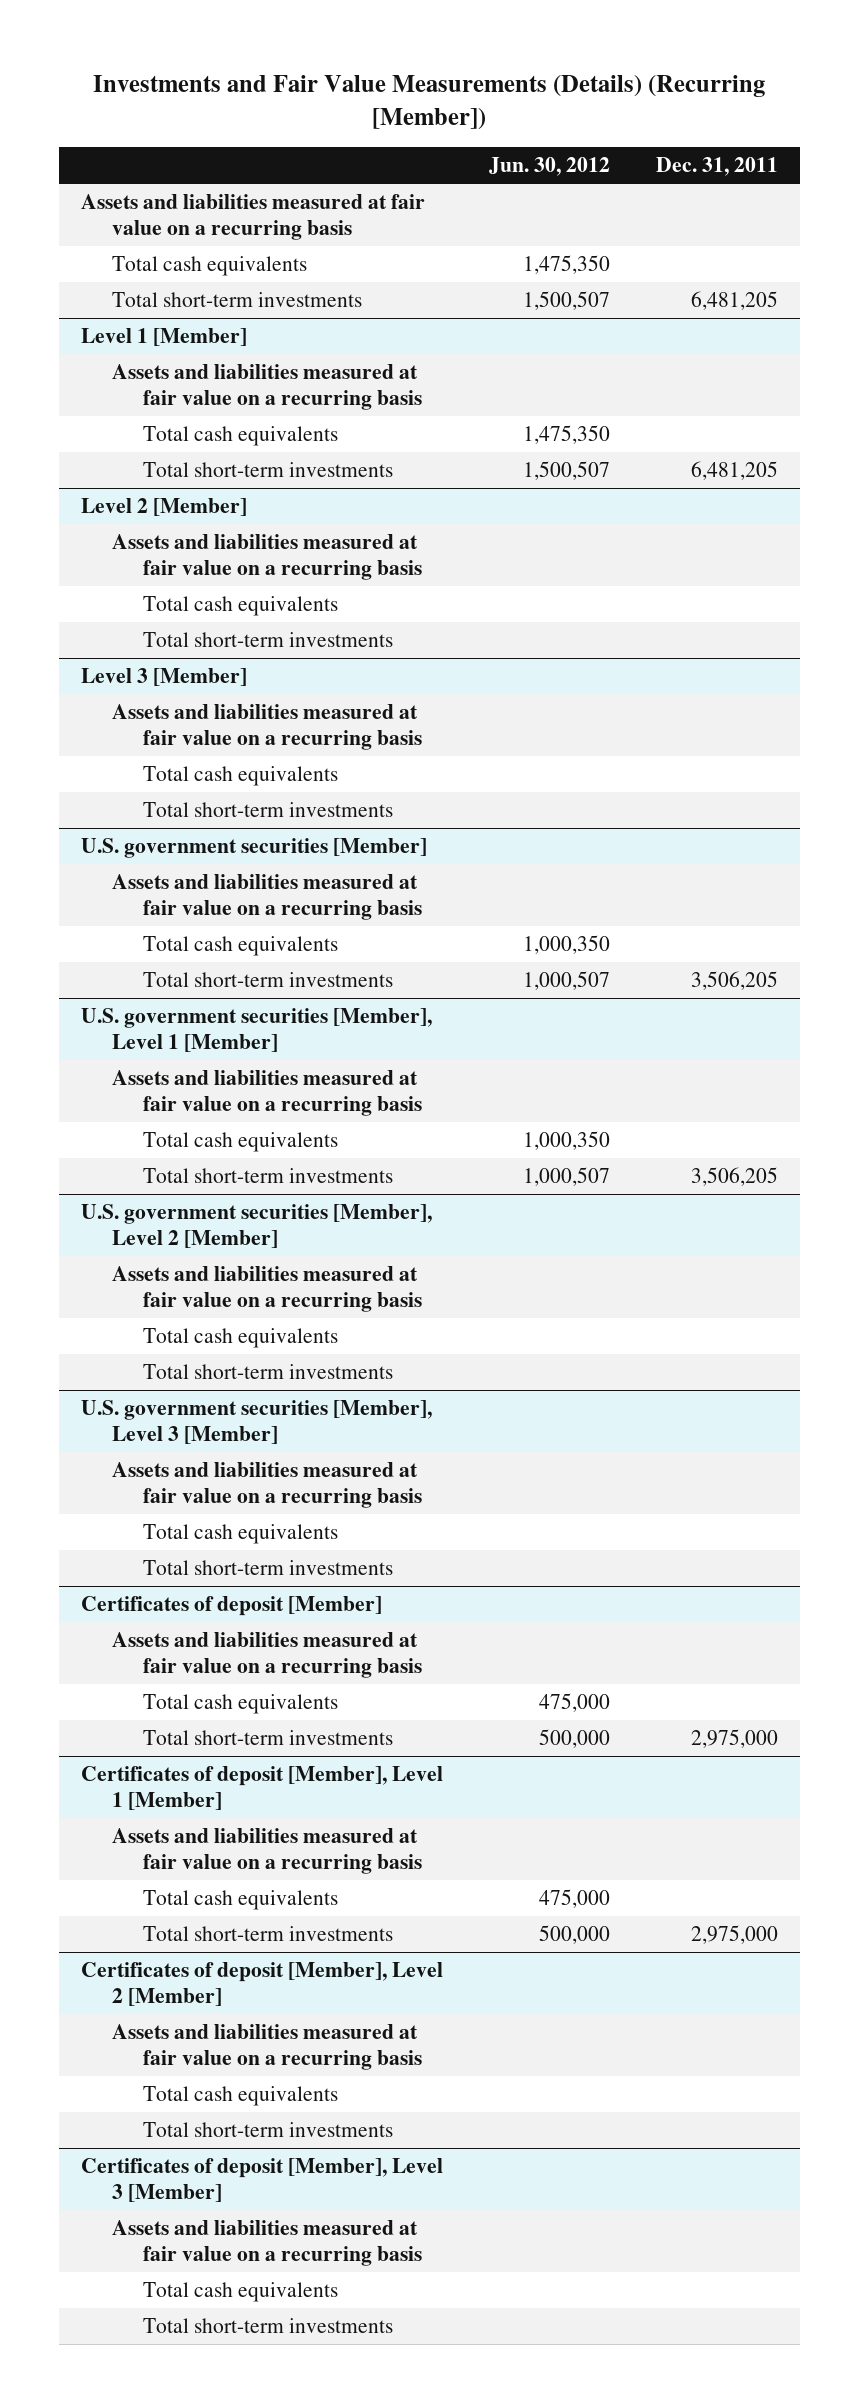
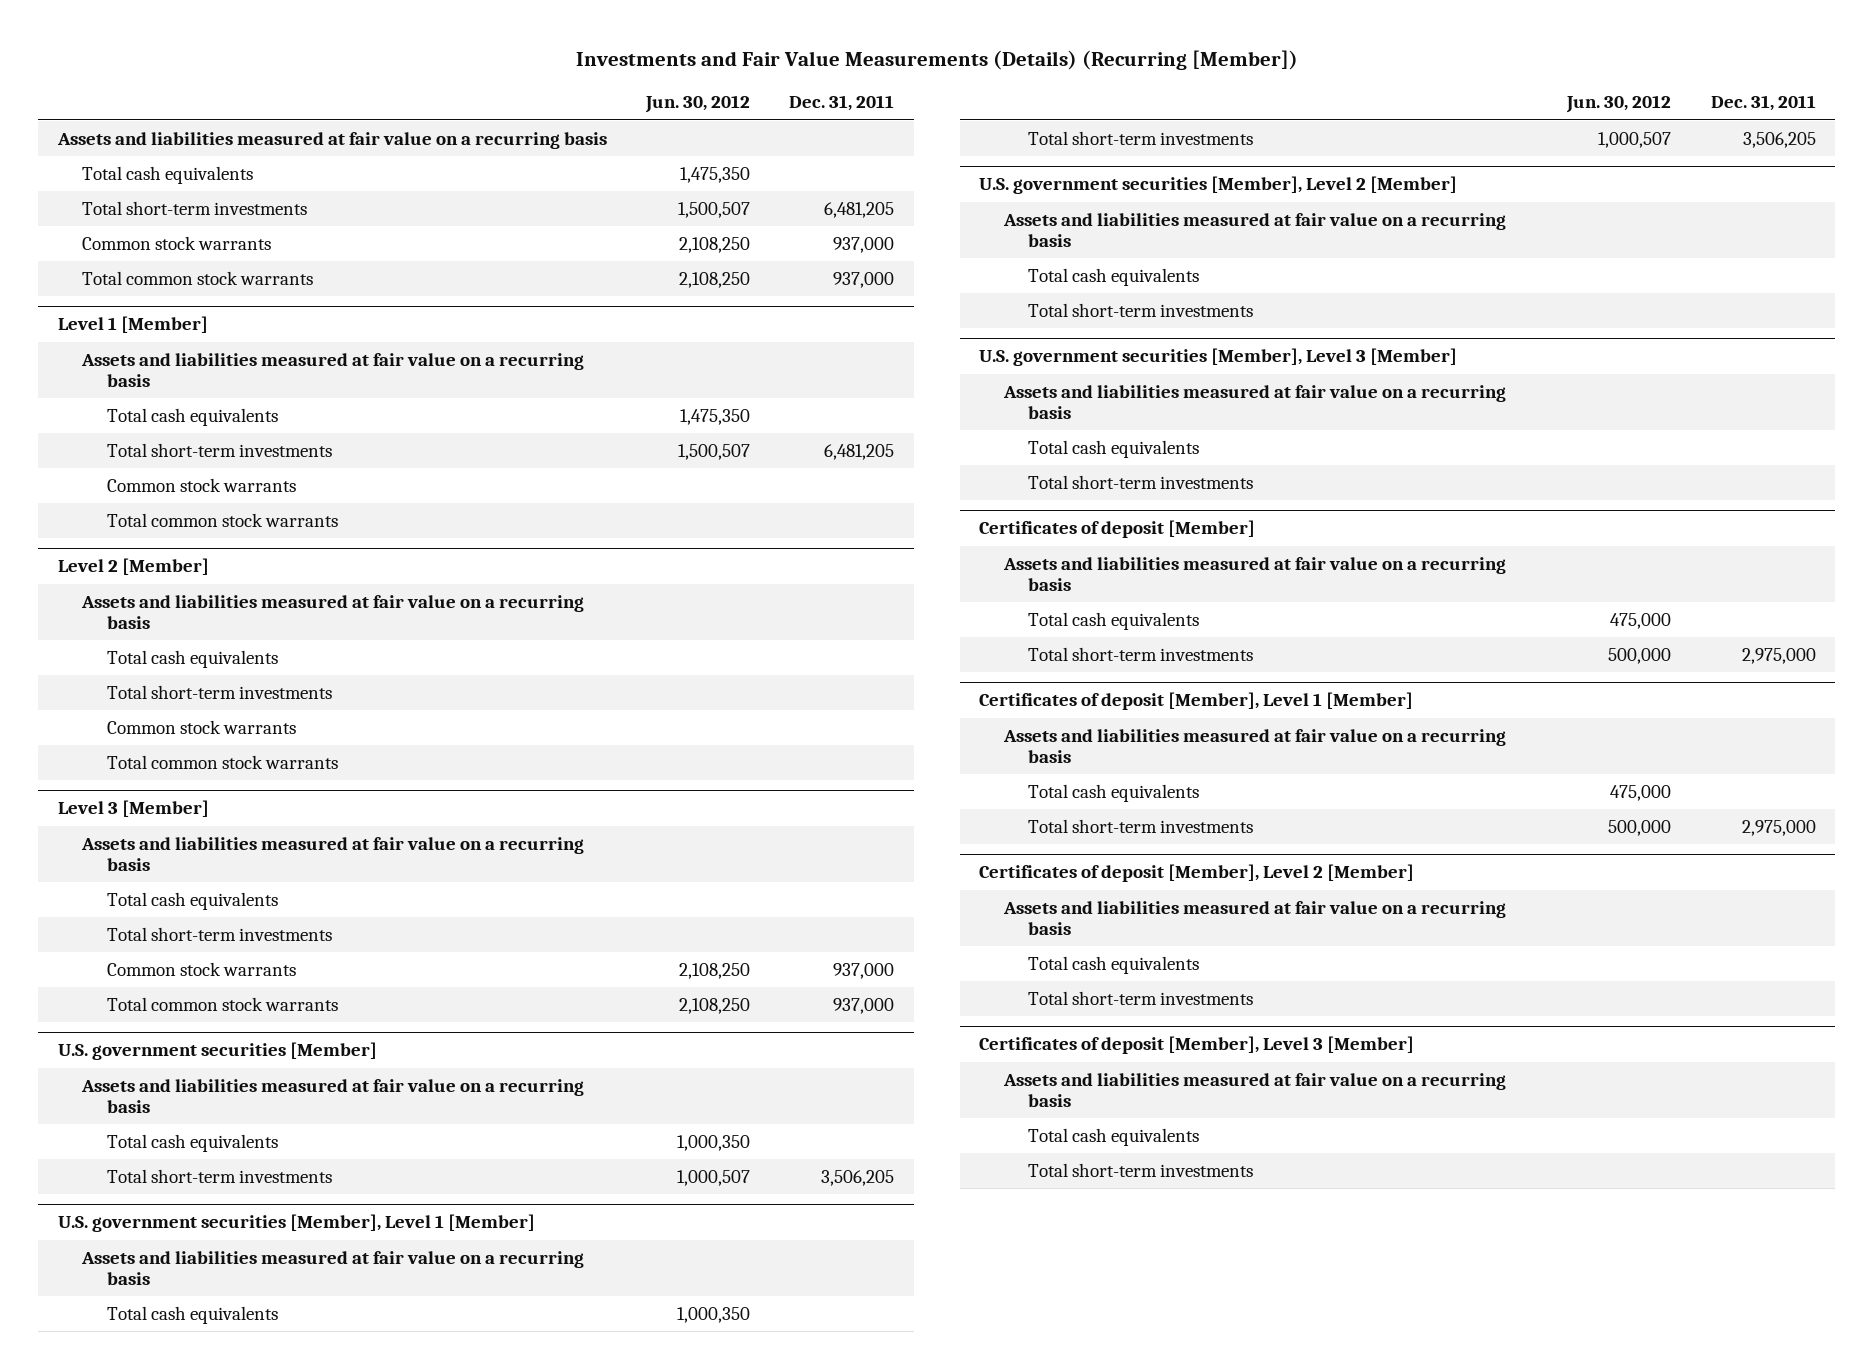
+ Common stock warrants | 2,108,250 | 937,000
+ Total common stock warrants | 2,108,250 | 937,000
@ Level 1 [Member]
+ Common stock warrants
+ Total common stock warrants
@ Level 2 [Member]
+ Common stock warrants
+ Total common stock warrants
@ Level 3 [Member]
+ Common stock warrants | 2,108,250 | 937,000
+ Total common stock warrants | 2,108,250 | 937,000

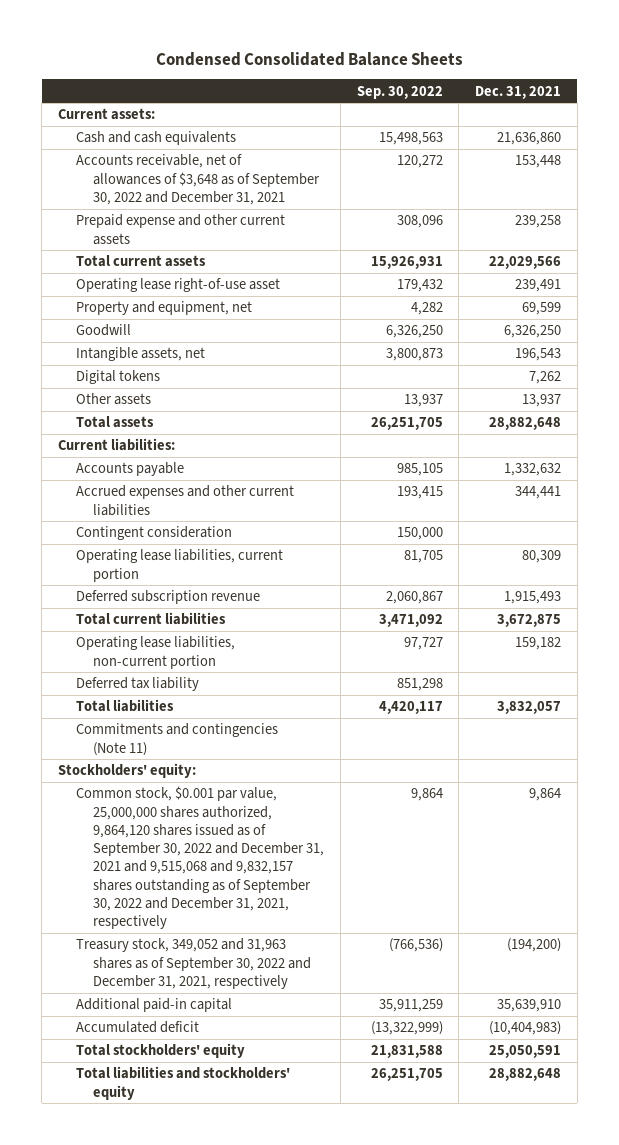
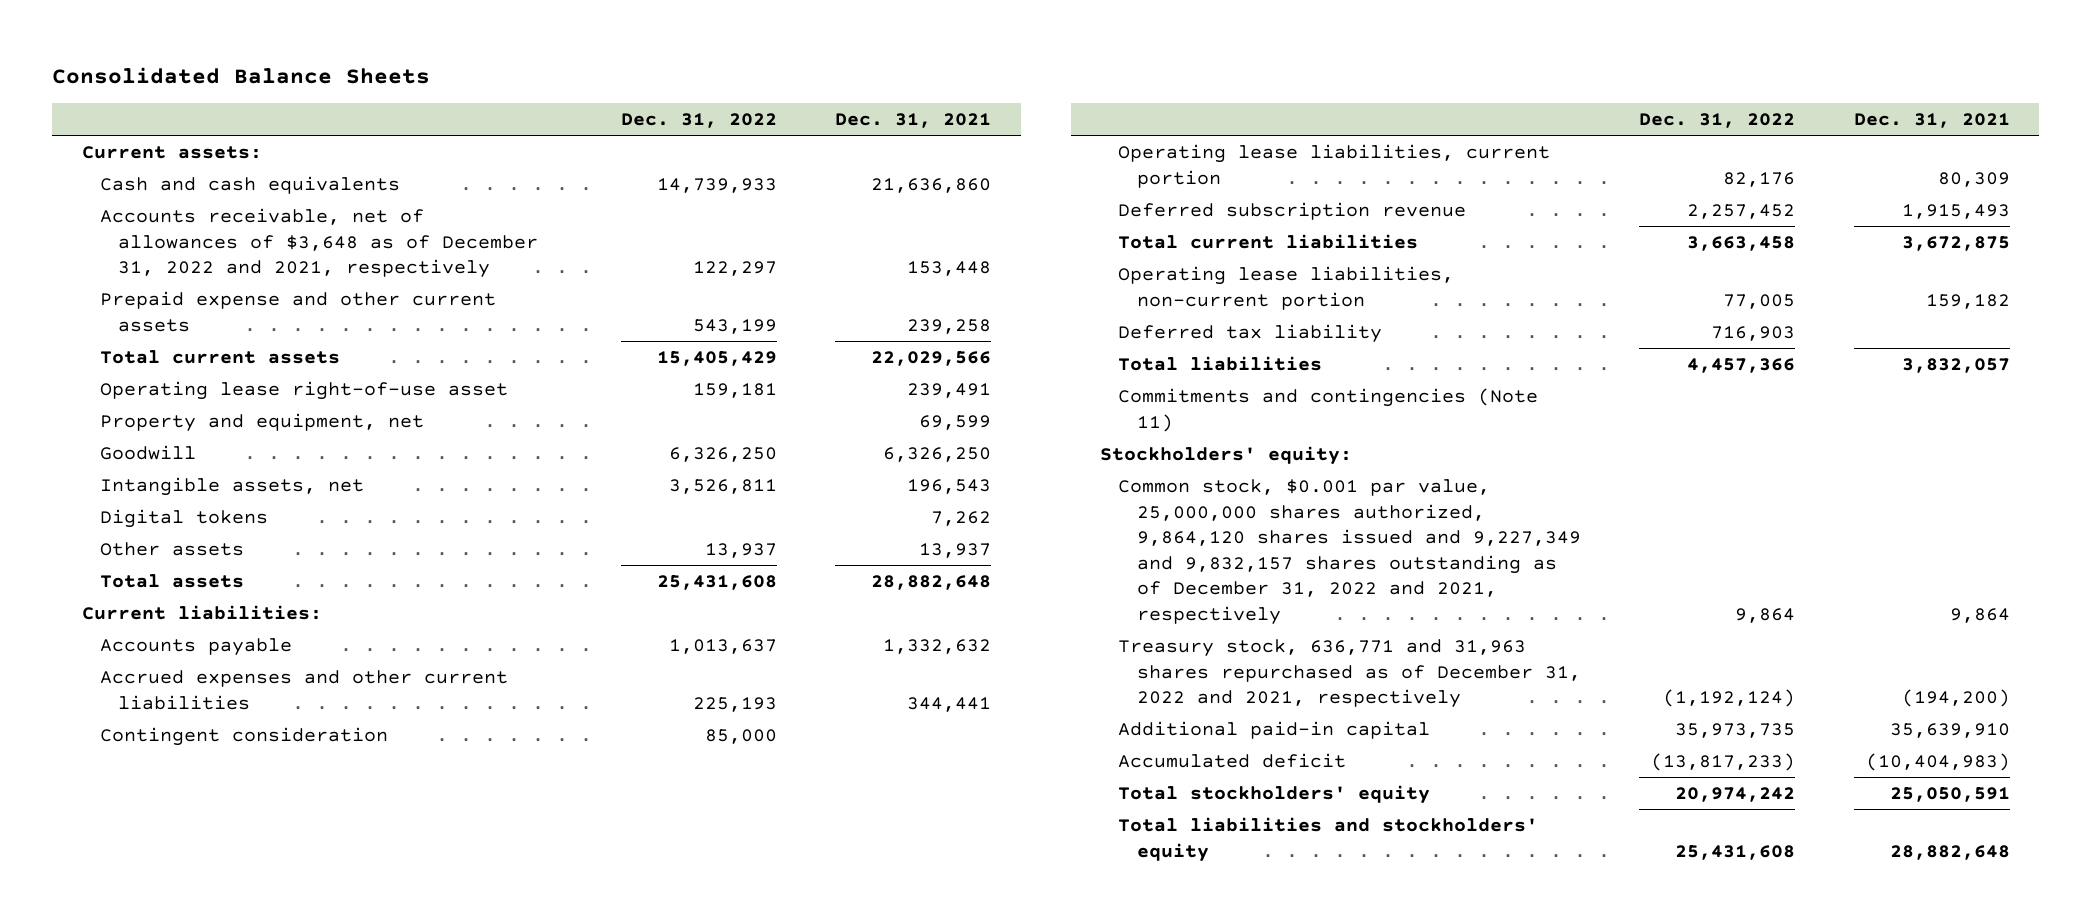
- Condensed Consolidated Balance Sheets
+ Consolidated Balance Sheets
- | Sep. 30, 2022 | Dec. 31, 2021
+ | Dec. 31, 2022 | Dec. 31, 2021
- Accounts receivable, net of allowances of $3,648 as of September 30, 2022 and December 31, 2021 | 120,272 | 153,448
+ Accounts receivable, net of allowances of $3,648 as of December 31, 2022 and 2021, respectively | 122,297 | 153,448
- Common stock, $0.001 par value, 25,000,000 shares authorized, 9,864,120 shares issued as of September 30, 2022 and December 31, 2021 and 9,515,068 and 9,832,157 shares outstanding as of September 30, 2022 and December 31, 2021, respectively | 9,864 | 9,864
- Treasury stock, 349,052 and 31,963 shares as of September 30, 2022 and December 31, 2021, respectively | (766,536) | (194,200)
+ Common stock, $0.001 par value, 25,000,000 shares authorized, 9,864,120 shares issued and 9,227,349 and 9,832,157 shares outstanding as of December 31, 2022 and 2021, respectively | 9,864 | 9,864
+ Treasury stock, 636,771 and 31,963 shares repurchased as of December 31, 2022 and 2021, respectively | (1,192,124) | (194,200)

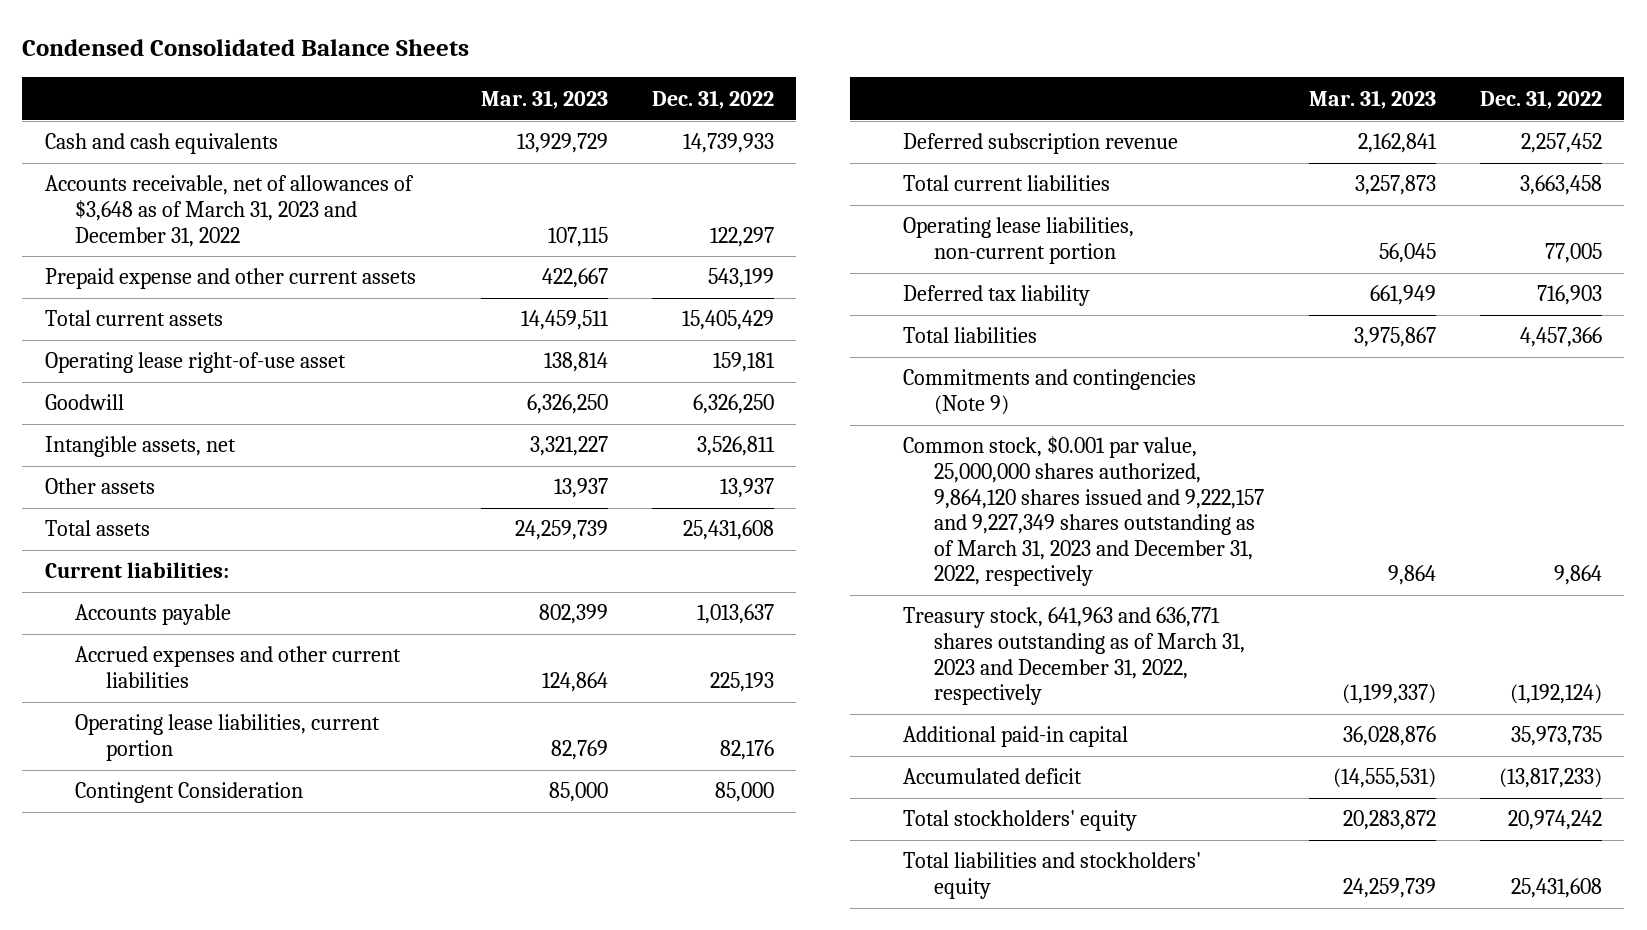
- Consolidated Balance Sheets
+ Condensed Consolidated Balance Sheets
- | Dec. 31, 2022 | Dec. 31, 2021
+ | Mar. 31, 2023 | Dec. 31, 2022
- Current assets:
- Accounts receivable, net of allowances of $3,648 as of December 31, 2022 and 2021, respectively | 122,297 | 153,448
+ Accounts receivable, net of allowances of $3,648 as of March 31, 2023 and December 31, 2022 | 107,115 | 122,297
- Property and equipment, net | | 69,599
- Digital tokens | | 7,262
- Contingent consideration | 85,000 |
+ Contingent Consideration | 85,000 | 85,000
- Commitments and contingencies (Note 11)
- Stockholders' equity:
- Common stock, $0.001 par value, 25,000,000 shares authorized, 9,864,120 shares issued and 9,227,349 and 9,832,157 shares outstanding as of December 31, 2022 and 2021, respectively | 9,864 | 9,864
- Treasury stock, 636,771 and 31,963 shares repurchased as of December 31, 2022 and 2021, respectively | (1,192,124) | (194,200)
+ Commitments and contingencies (Note 9)
+ Common stock, $0.001 par value, 25,000,000 shares authorized, 9,864,120 shares issued and 9,222,157 and 9,227,349 shares outstanding as of March 31, 2023 and December 31, 2022, respectively | 9,864 | 9,864
+ Treasury stock, 641,963 and 636,771 shares outstanding as of March 31, 2023 and December 31, 2022, respectively | (1,199,337) | (1,192,124)

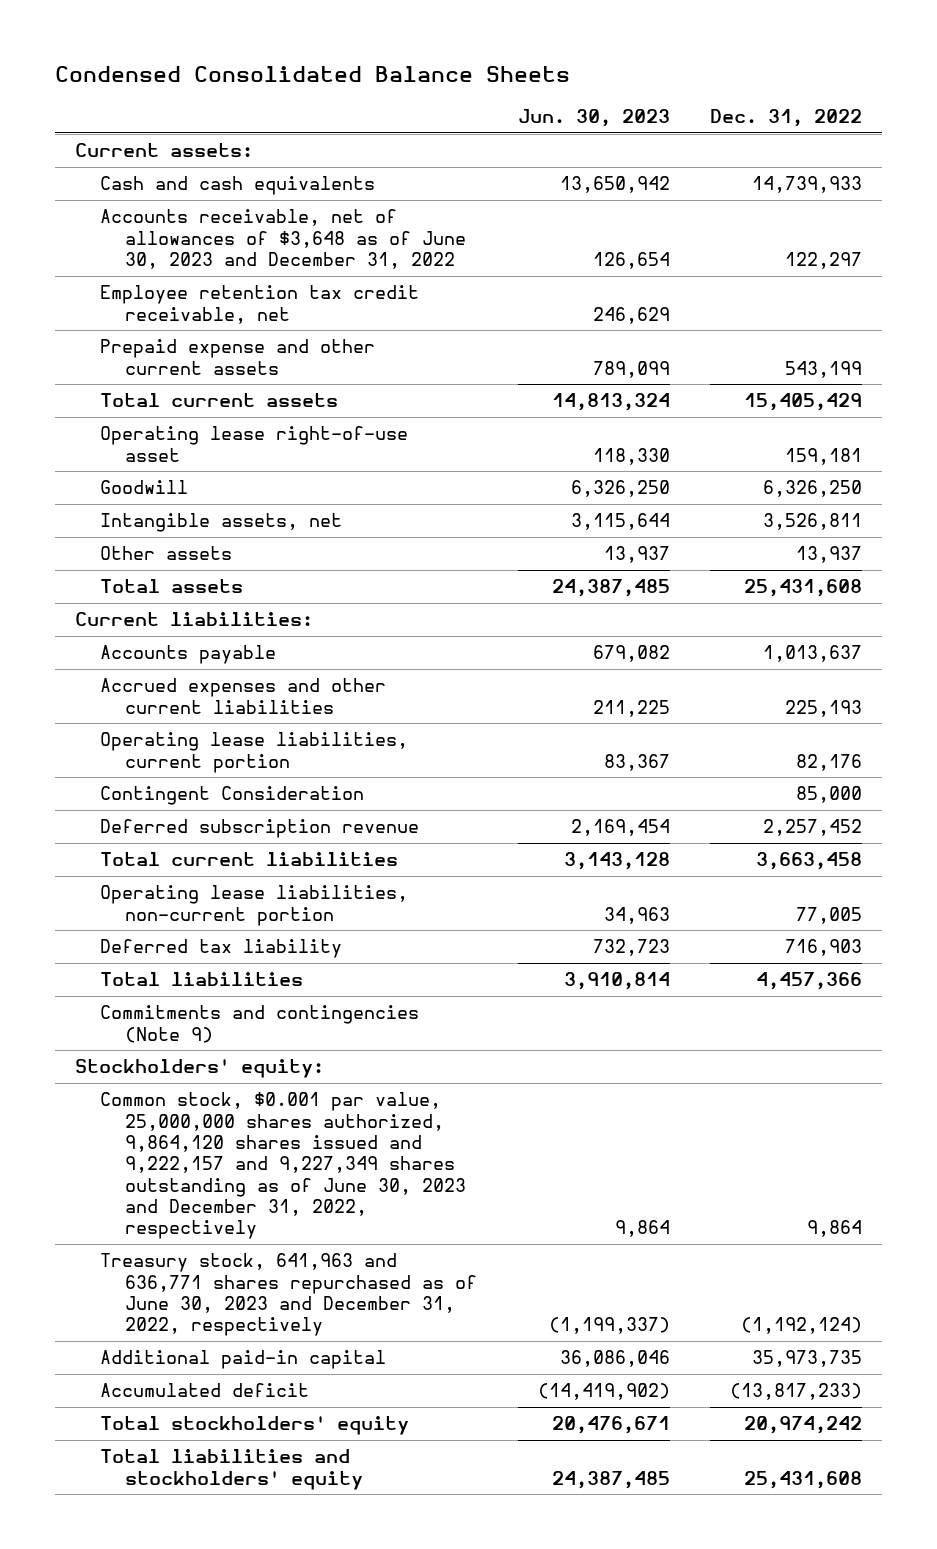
- | Mar. 31, 2023 | Dec. 31, 2022
+ | Jun. 30, 2023 | Dec. 31, 2022
+ Current assets:
- Accounts receivable, net of allowances of $3,648 as of March 31, 2023 and December 31, 2022 | 107,115 | 122,297
+ Accounts receivable, net of allowances of $3,648 as of June 30, 2023 and December 31, 2022 | 126,654 | 122,297
+ Employee retention tax credit receivable, net | 246,629 |
- Common stock, $0.001 par value, 25,000,000 shares authorized, 9,864,120 shares issued and 9,222,157 and 9,227,349 shares outstanding as of March 31, 2023 and December 31, 2022, respectively | 9,864 | 9,864
- Treasury stock, 641,963 and 636,771 shares outstanding as of March 31, 2023 and December 31, 2022, respectively | (1,199,337) | (1,192,124)
+ Stockholders' equity:
+ Common stock, $0.001 par value, 25,000,000 shares authorized, 9,864,120 shares issued and 9,222,157 and 9,227,349 shares outstanding as of June 30, 2023 and December 31, 2022, respectively | 9,864 | 9,864
+ Treasury stock, 641,963 and 636,771 shares repurchased as of June 30, 2023 and December 31, 2022, respectively | (1,199,337) | (1,192,124)

